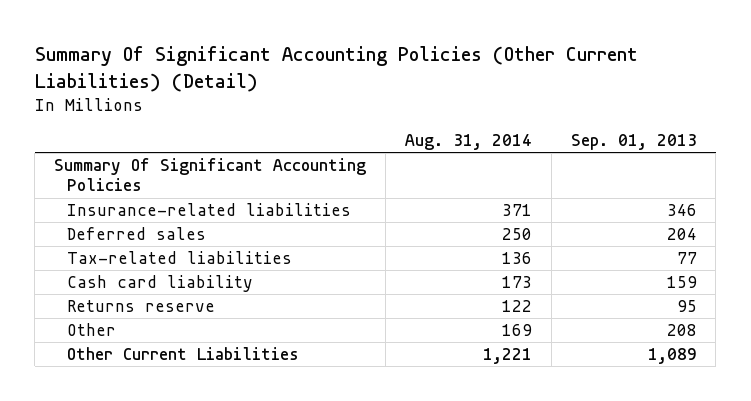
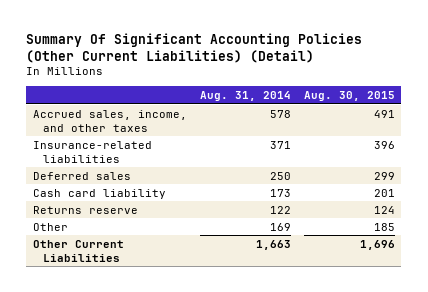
- | Aug. 31, 2014 | Sep. 01, 2013
+ | Aug. 31, 2014 | Aug. 30, 2015
- Summary Of Significant Accounting Policies
+ Accrued sales, income, and other taxes | 578 | 491
- Tax-related liabilities | 136 | 77
- Other Current Liabilities | 1,221 | 1,089
+ Other Current Liabilities | 1,663 | 1,696

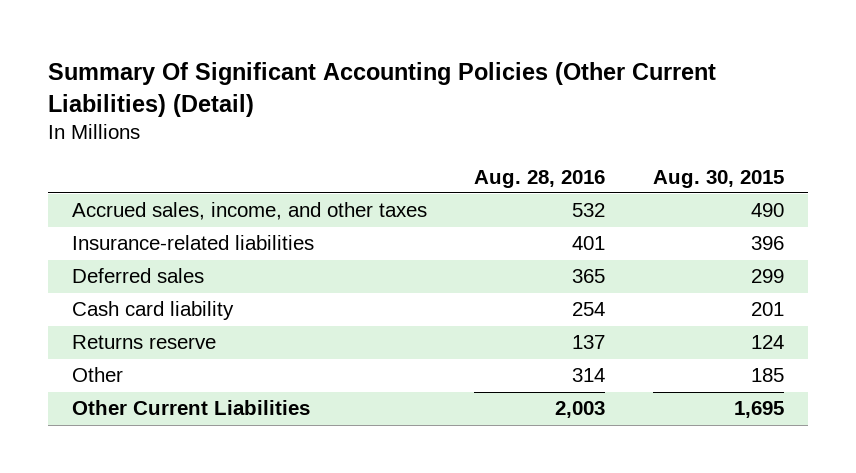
- | Aug. 31, 2014 | Aug. 30, 2015
+ | Aug. 28, 2016 | Aug. 30, 2015
- Accrued sales, income, and other taxes | 578 | 491
+ Accrued sales, income, and other taxes | 532 | 490
- Other Current Liabilities | 1,663 | 1,696
+ Other Current Liabilities | 2,003 | 1,695

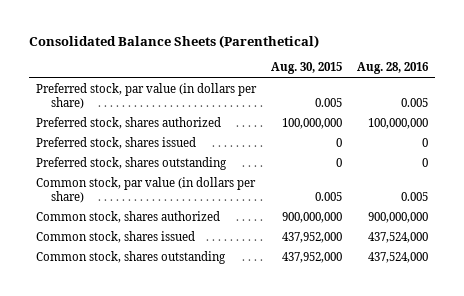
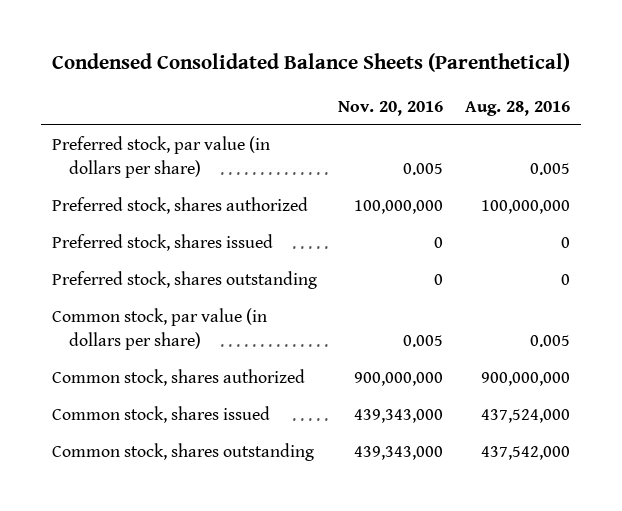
- Consolidated Balance Sheets (Parenthetical)
+ Condensed Consolidated Balance Sheets (Parenthetical)
- | Aug. 30, 2015 | Aug. 28, 2016
+ | Nov. 20, 2016 | Aug. 28, 2016
- Common stock, shares outstanding | 437,952,000 | 437,524,000
+ Common stock, shares outstanding | 439,343,000 | 437,542,000

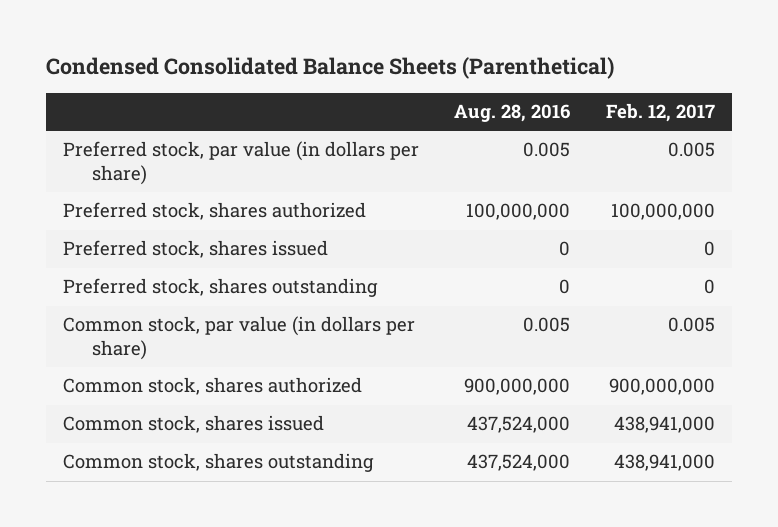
- | Nov. 20, 2016 | Aug. 28, 2016
+ | Aug. 28, 2016 | Feb. 12, 2017
- Common stock, shares outstanding | 439,343,000 | 437,542,000
+ Common stock, shares outstanding | 437,524,000 | 438,941,000

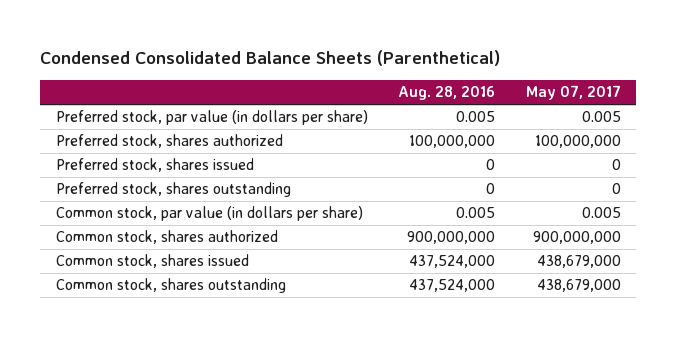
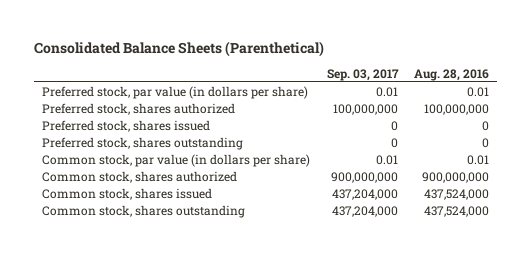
- Condensed Consolidated Balance Sheets (Parenthetical)
+ Consolidated Balance Sheets (Parenthetical)
- | Aug. 28, 2016 | May 07, 2017
+ | Sep. 03, 2017 | Aug. 28, 2016
- Preferred stock, par value (in dollars per share) | 0.005 | 0.005
+ Preferred stock, par value (in dollars per share) | 0.01 | 0.01
- Common stock, par value (in dollars per share) | 0.005 | 0.005
+ Common stock, par value (in dollars per share) | 0.01 | 0.01

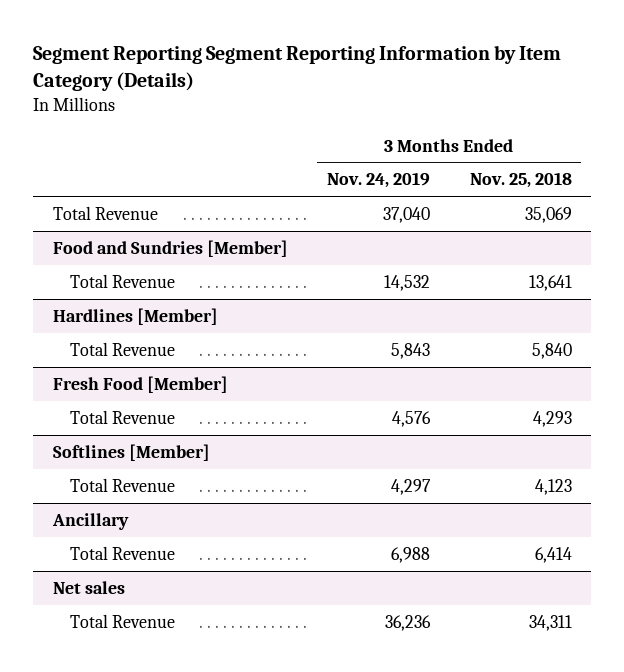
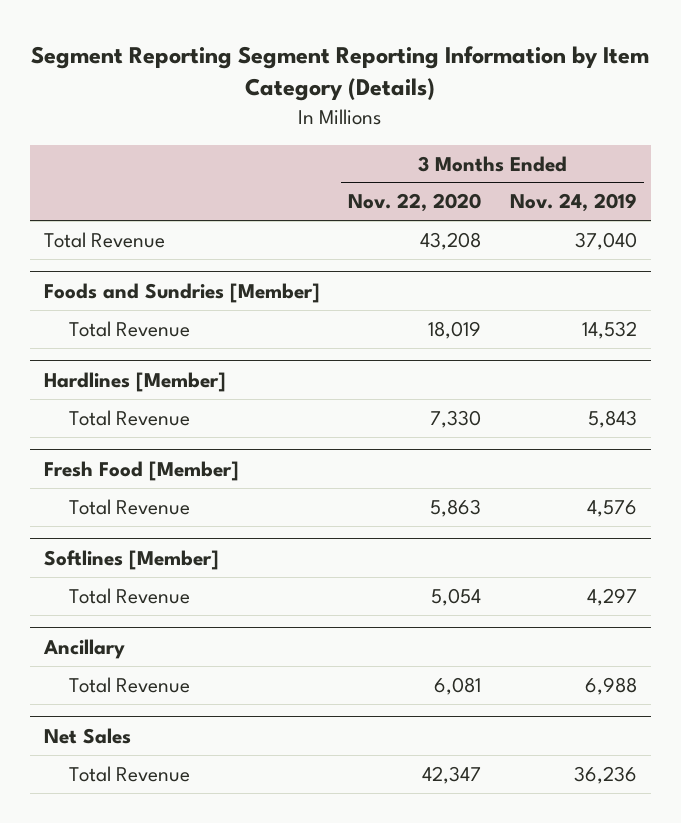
- | 3 Months Ended Nov. 24, 2019 | 3 Months Ended Nov. 25, 2018
+ | 3 Months Ended Nov. 22, 2020 | 3 Months Ended Nov. 24, 2019
- Food and Sundries [Member]
+ Foods and Sundries [Member]
- Net sales
+ Net Sales

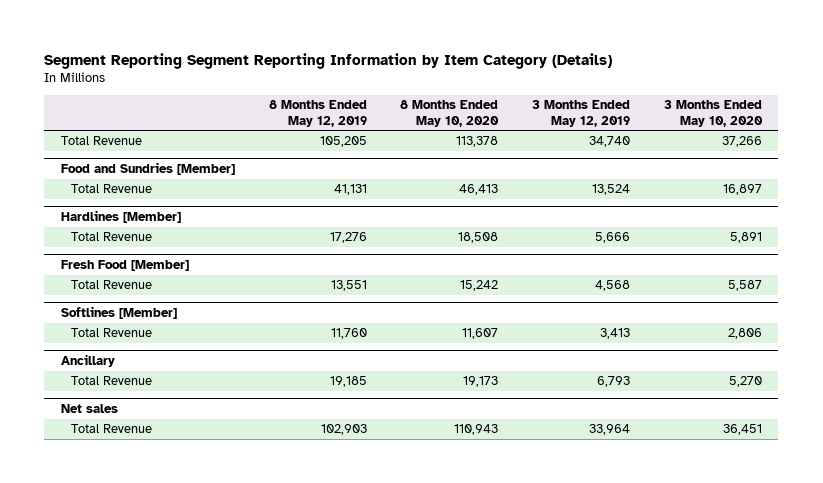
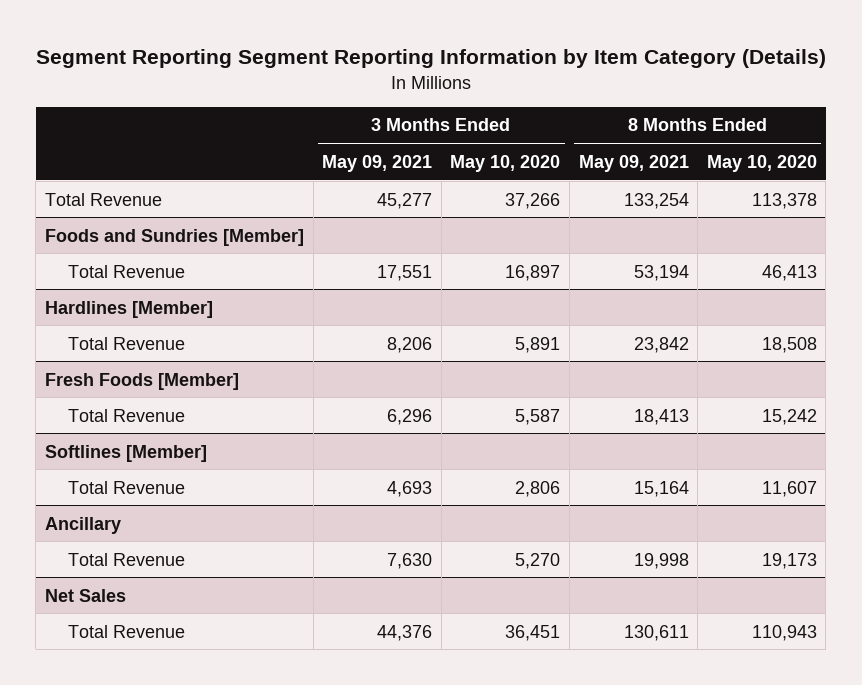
- | 8 Months Ended May 12, 2019 | 8 Months Ended May 10, 2020 | 3 Months Ended May 12, 2019 | 3 Months Ended May 10, 2020
+ | 3 Months Ended May 09, 2021 | 3 Months Ended May 10, 2020 | 8 Months Ended May 09, 2021 | 8 Months Ended May 10, 2020
- Food and Sundries [Member]
+ Foods and Sundries [Member]
- Fresh Food [Member]
+ Fresh Foods [Member]
- Net sales
+ Net Sales

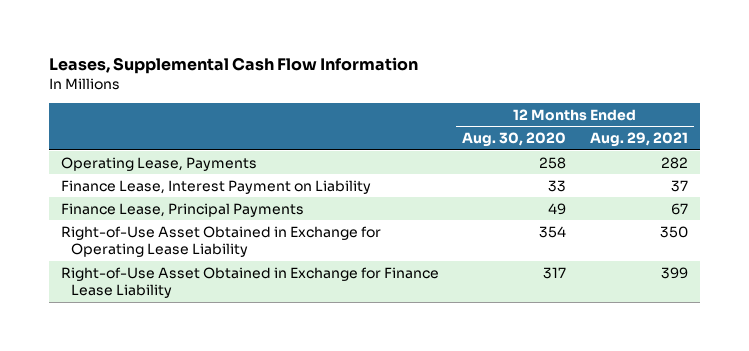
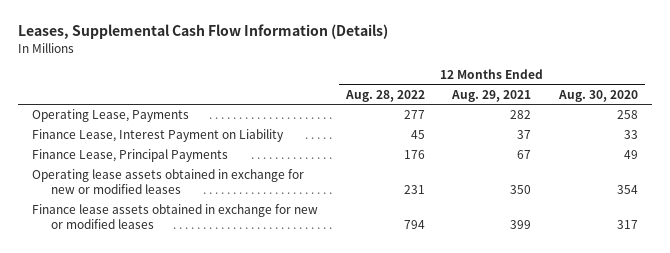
- Leases, Supplemental Cash Flow Information
+ Leases, Supplemental Cash Flow Information (Details)
- | 12 Months Ended Aug. 30, 2020 | 12 Months Ended Aug. 29, 2021
+ | 12 Months Ended Aug. 28, 2022 | 12 Months Ended Aug. 29, 2021 | 12 Months Ended Aug. 30, 2020
- Right-of-Use Asset Obtained in Exchange for Operating Lease Liability | 354 | 350
- Right-of-Use Asset Obtained in Exchange for Finance Lease Liability | 317 | 399
+ Operating lease assets obtained in exchange for new or modified leases | 231 | 350 | 354
+ Finance lease assets obtained in exchange for new or modified leases | 794 | 399 | 317

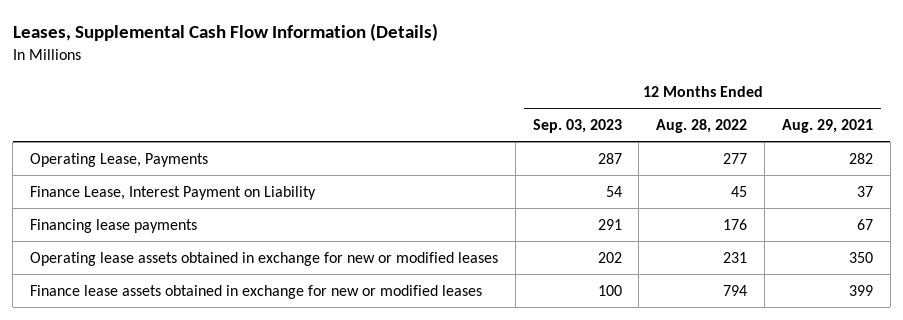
- | 12 Months Ended Aug. 28, 2022 | 12 Months Ended Aug. 29, 2021 | 12 Months Ended Aug. 30, 2020
+ | 12 Months Ended Sep. 03, 2023 | 12 Months Ended Aug. 28, 2022 | 12 Months Ended Aug. 29, 2021
- Finance Lease, Principal Payments | 176 | 67 | 49
+ Financing lease payments | 291 | 176 | 67

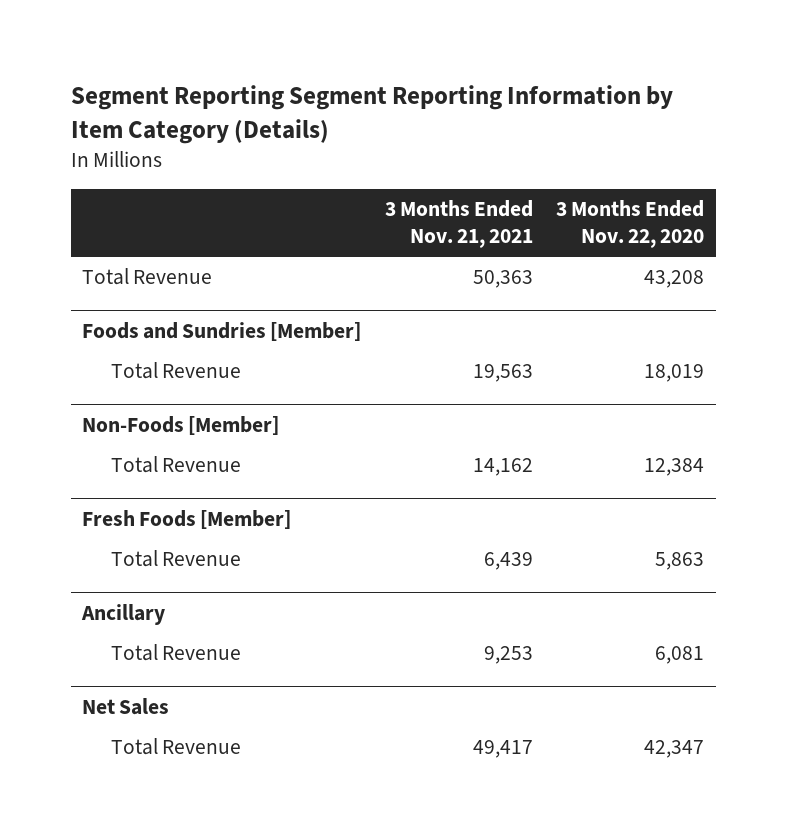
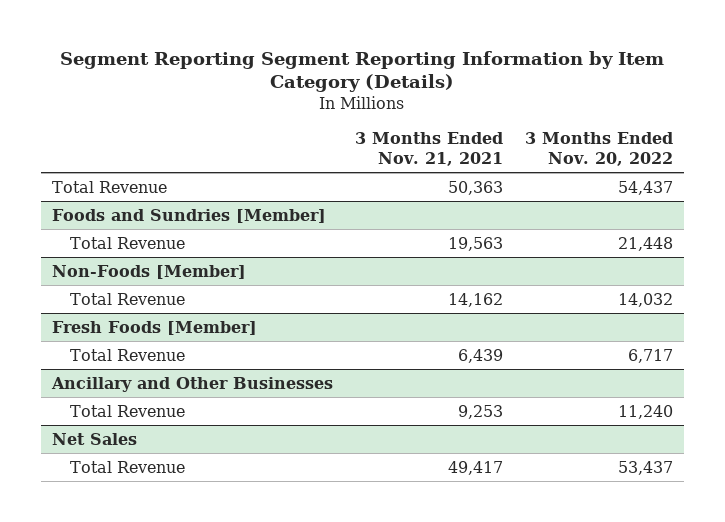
- | 3 Months Ended Nov. 21, 2021 | 3 Months Ended Nov. 22, 2020
+ | 3 Months Ended Nov. 21, 2021 | 3 Months Ended Nov. 20, 2022
- Ancillary
+ Ancillary and Other Businesses

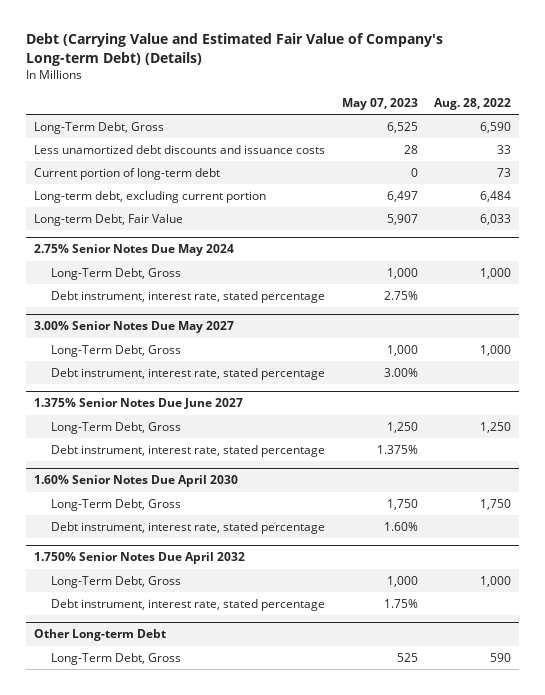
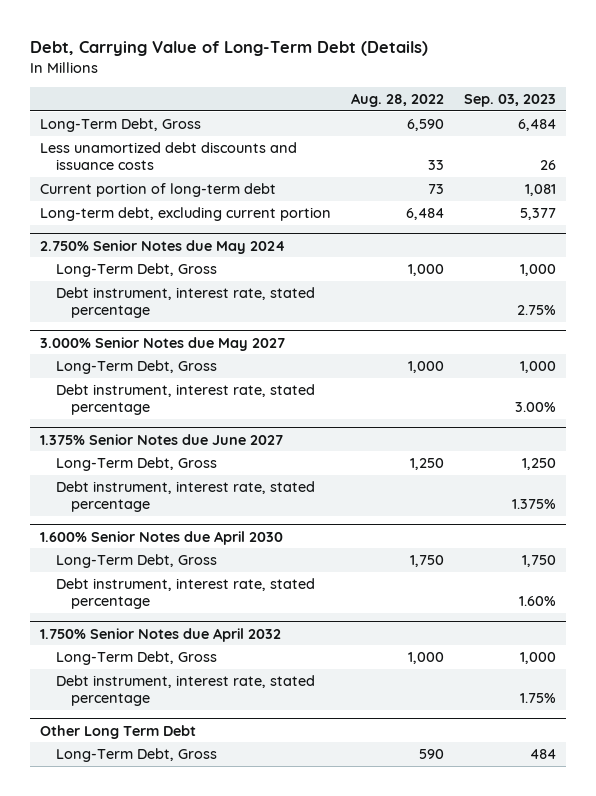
- Debt (Carrying Value and Estimated Fair Value of Company's Long-term Debt) (Details)
+ Debt, Carrying Value of Long-Term Debt (Details)
- | May 07, 2023 | Aug. 28, 2022
+ | Aug. 28, 2022 | Sep. 03, 2023
- Long-term Debt, Fair Value | 5,907 | 6,033
- 2.75% Senior Notes Due May 2024
+ 2.750% Senior Notes due May 2024
- 3.00% Senior Notes Due May 2027
+ 3.000% Senior Notes due May 2027
- 1.375% Senior Notes Due June 2027
+ 1.375% Senior Notes due June 2027
- 1.60% Senior Notes Due April 2030
+ 1.600% Senior Notes due April 2030
- 1.750% Senior Notes Due April 2032
+ 1.750% Senior Notes due April 2032
- Other Long-term Debt
+ Other Long Term Debt

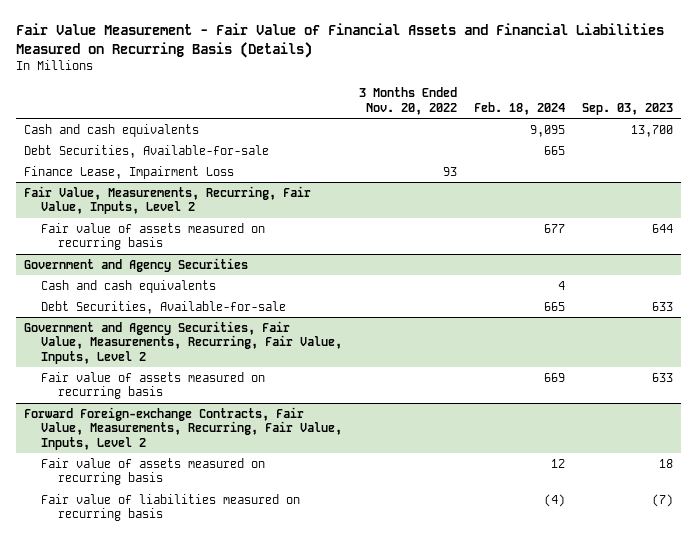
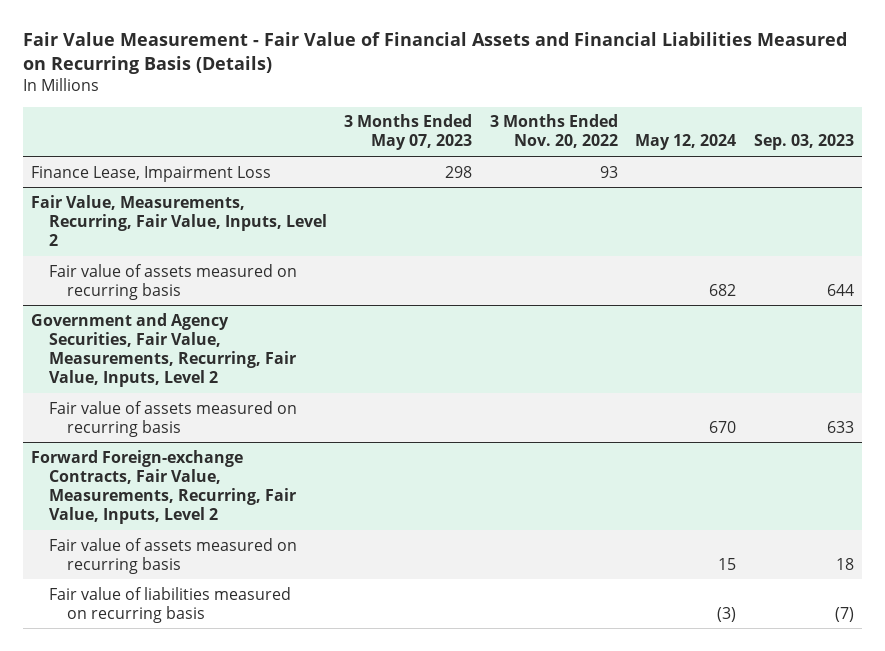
- | 3 Months Ended Nov. 20, 2022 | Feb. 18, 2024 | Sep. 03, 2023
+ | 3 Months Ended May 07, 2023 | 3 Months Ended Nov. 20, 2022 | May 12, 2024 | Sep. 03, 2023
- Cash and cash equivalents | | 9,095 | 13,700
- Debt Securities, Available-for-sale | | 665 |
- Government and Agency Securities
- Cash and cash equivalents | | 4 |
- Debt Securities, Available-for-sale | | 665 | 633

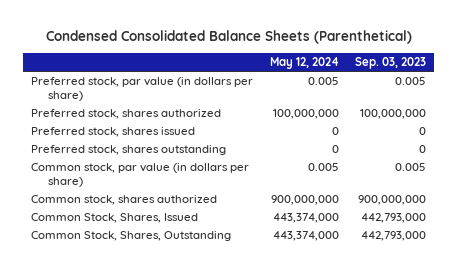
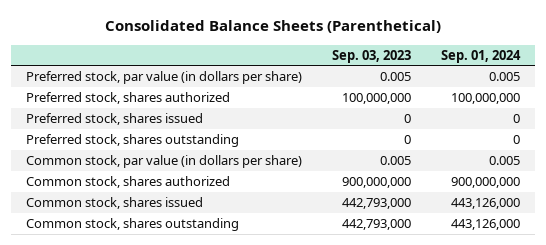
- Condensed Consolidated Balance Sheets (Parenthetical)
+ Consolidated Balance Sheets (Parenthetical)
- | May 12, 2024 | Sep. 03, 2023
+ | Sep. 03, 2023 | Sep. 01, 2024
- Common Stock, Shares, Issued | 443,374,000 | 442,793,000
- Common Stock, Shares, Outstanding | 443,374,000 | 442,793,000
+ Common stock, shares issued | 442,793,000 | 443,126,000
+ Common stock, shares outstanding | 442,793,000 | 443,126,000

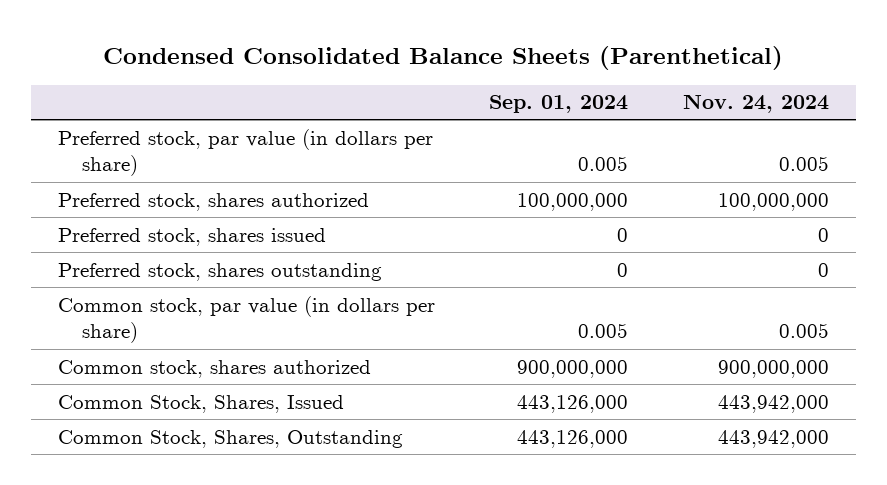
- Consolidated Balance Sheets (Parenthetical)
+ Condensed Consolidated Balance Sheets (Parenthetical)
- | Sep. 03, 2023 | Sep. 01, 2024
+ | Sep. 01, 2024 | Nov. 24, 2024
- Common stock, shares issued | 442,793,000 | 443,126,000
- Common stock, shares outstanding | 442,793,000 | 443,126,000
+ Common Stock, Shares, Issued | 443,126,000 | 443,942,000
+ Common Stock, Shares, Outstanding | 443,126,000 | 443,942,000

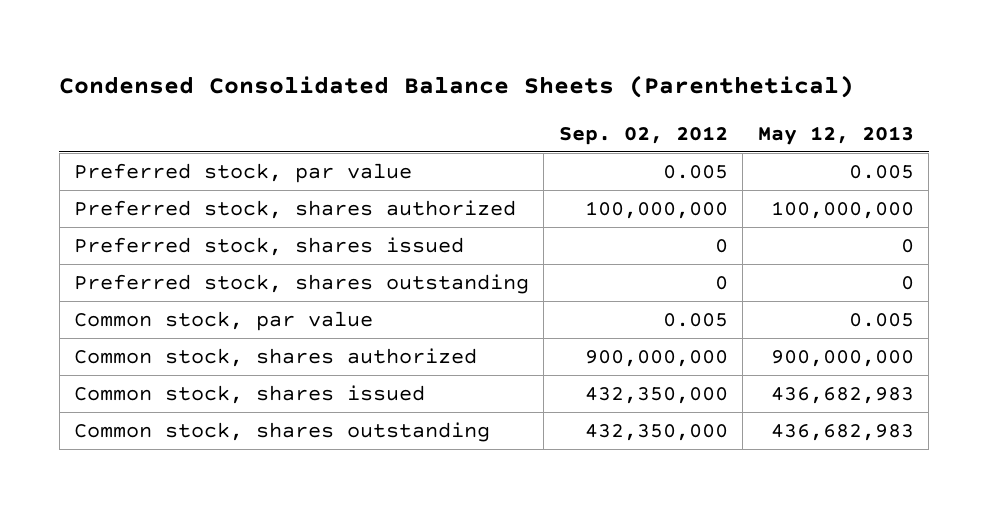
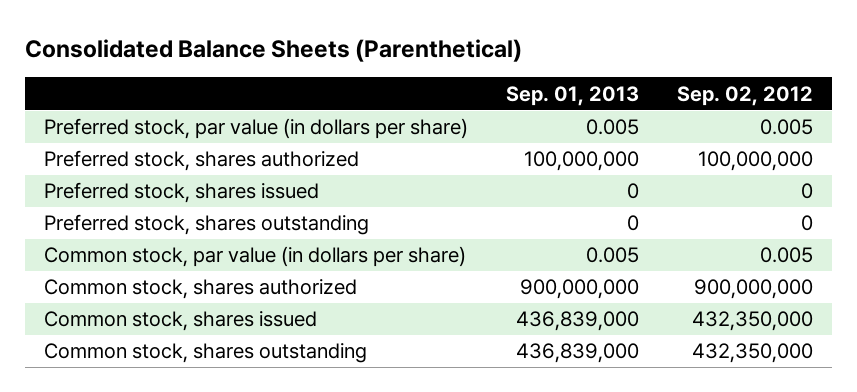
- Condensed Consolidated Balance Sheets (Parenthetical)
+ Consolidated Balance Sheets (Parenthetical)
- | Sep. 02, 2012 | May 12, 2013
+ | Sep. 01, 2013 | Sep. 02, 2012
- Preferred stock, par value | 0.005 | 0.005
+ Preferred stock, par value (in dollars per share) | 0.005 | 0.005
- Common stock, par value | 0.005 | 0.005
+ Common stock, par value (in dollars per share) | 0.005 | 0.005

